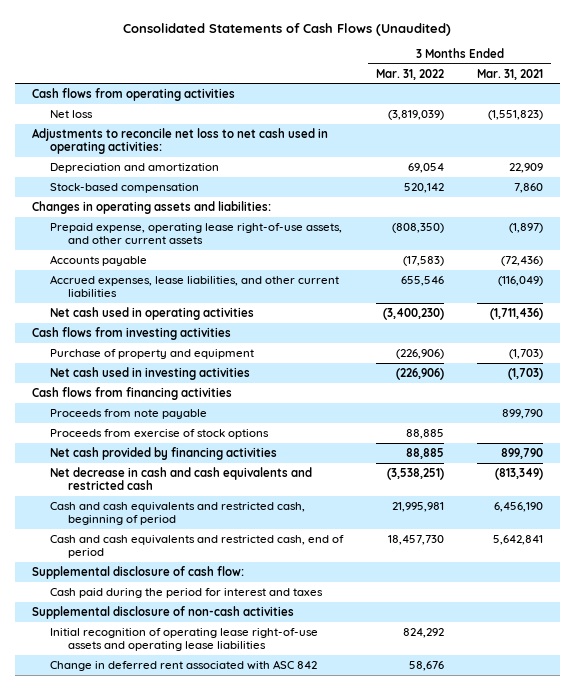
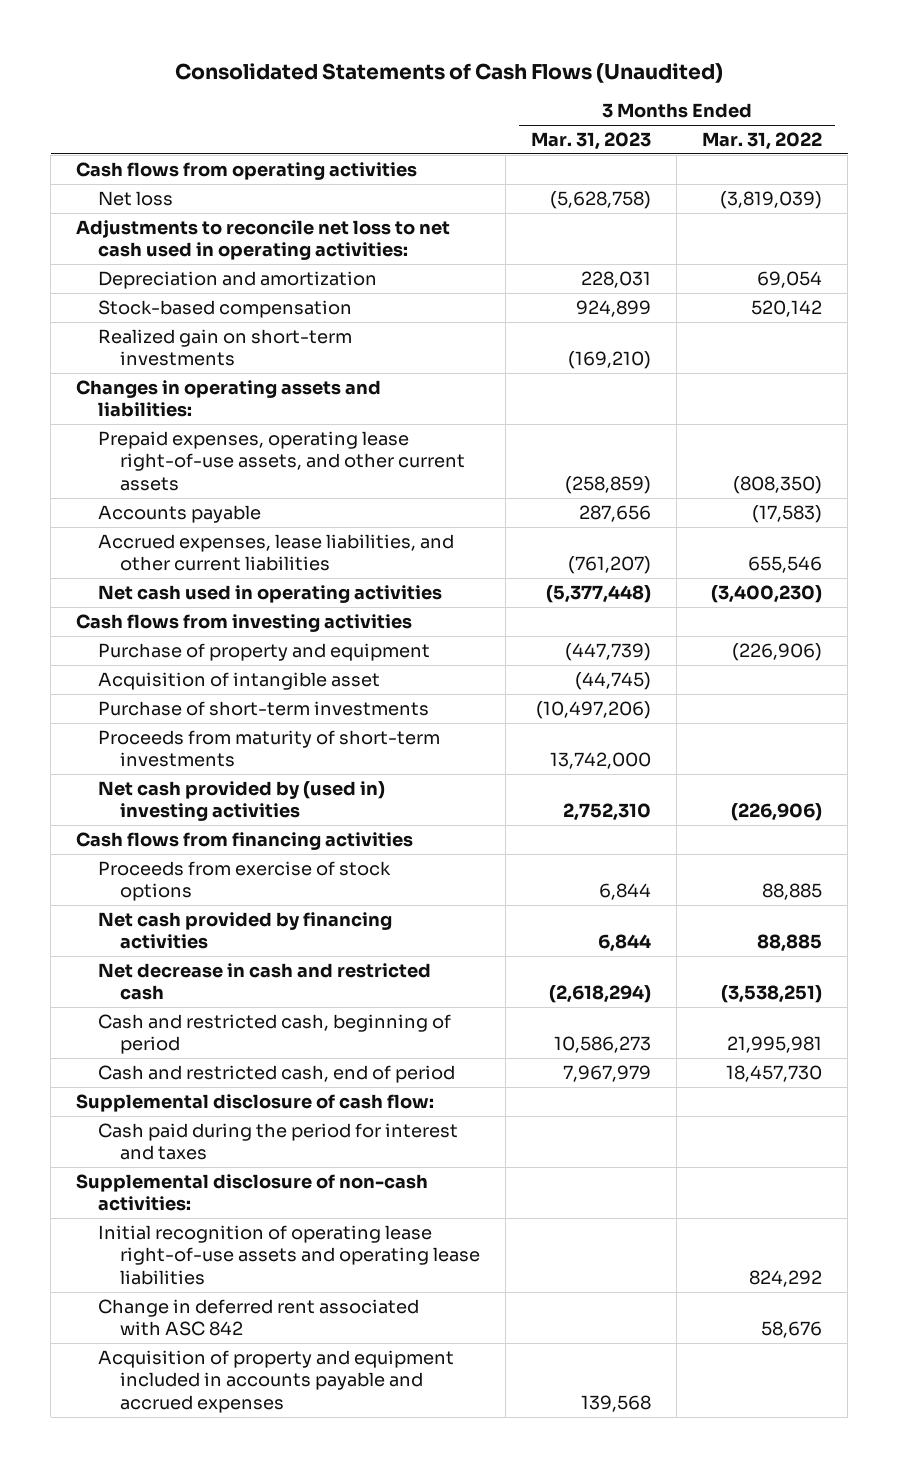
- | 3 Months Ended Mar. 31, 2022 | 3 Months Ended Mar. 31, 2021
+ | 3 Months Ended Mar. 31, 2023 | 3 Months Ended Mar. 31, 2022
+ Realized gain on short-term investments | (169,210) |
- Prepaid expense, operating lease right-of-use assets, and other current assets | (808,350) | (1,897)
+ Prepaid expenses, operating lease right-of-use assets, and other current assets | (258,859) | (808,350)
- Net cash used in investing activities | (226,906) | (1,703)
+ Acquisition of intangible asset | (44,745) |
+ Purchase of short-term investments | (10,497,206) |
+ Proceeds from maturity of short-term investments | 13,742,000 |
+ Net cash provided by (used in) investing activities | 2,752,310 | (226,906)
- Proceeds from note payable | | 899,790
- Net decrease in cash and cash equivalents and restricted cash | (3,538,251) | (813,349)
- Cash and cash equivalents and restricted cash, beginning of period | 21,995,981 | 6,456,190
- Cash and cash equivalents and restricted cash, end of period | 18,457,730 | 5,642,841
+ Net decrease in cash and restricted cash | (2,618,294) | (3,538,251)
+ Cash and restricted cash, beginning of period | 10,586,273 | 21,995,981
+ Cash and restricted cash, end of period | 7,967,979 | 18,457,730
- Supplemental disclosure of non-cash activities
+ Supplemental disclosure of non-cash activities:
+ Acquisition of property and equipment included in accounts payable and accrued expenses | 139,568 |

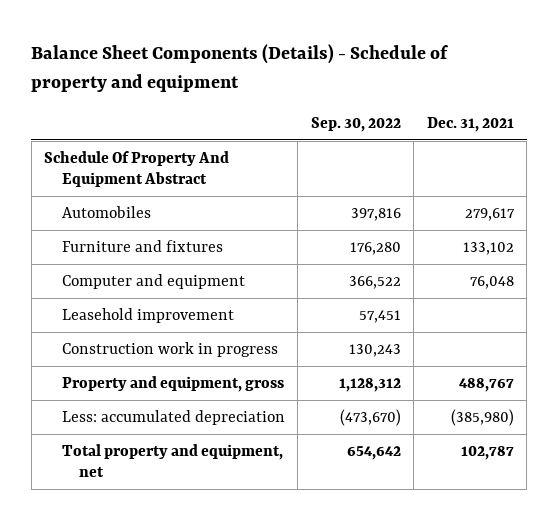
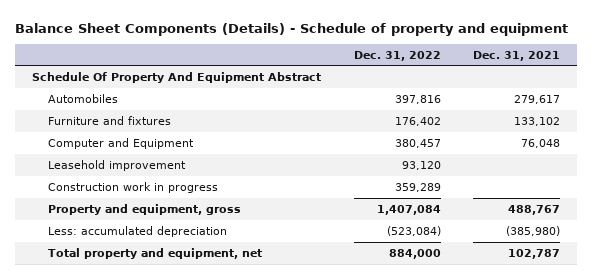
- | Sep. 30, 2022 | Dec. 31, 2021
+ | Dec. 31, 2022 | Dec. 31, 2021
- Computer and equipment | 366,522 | 76,048
+ Computer and Equipment | 380,457 | 76,048

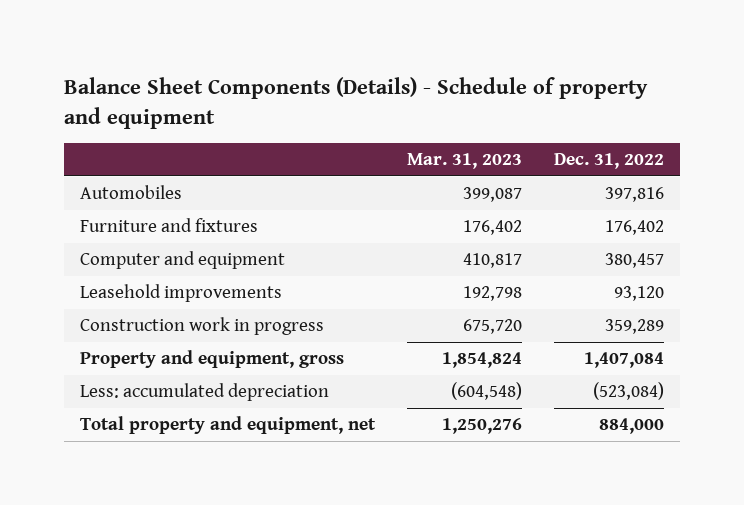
- | Dec. 31, 2022 | Dec. 31, 2021
+ | Mar. 31, 2023 | Dec. 31, 2022
- Schedule Of Property And Equipment Abstract
- Computer and Equipment | 380,457 | 76,048
- Leasehold improvement | 93,120 |
+ Computer and equipment | 410,817 | 380,457
+ Leasehold improvements | 192,798 | 93,120

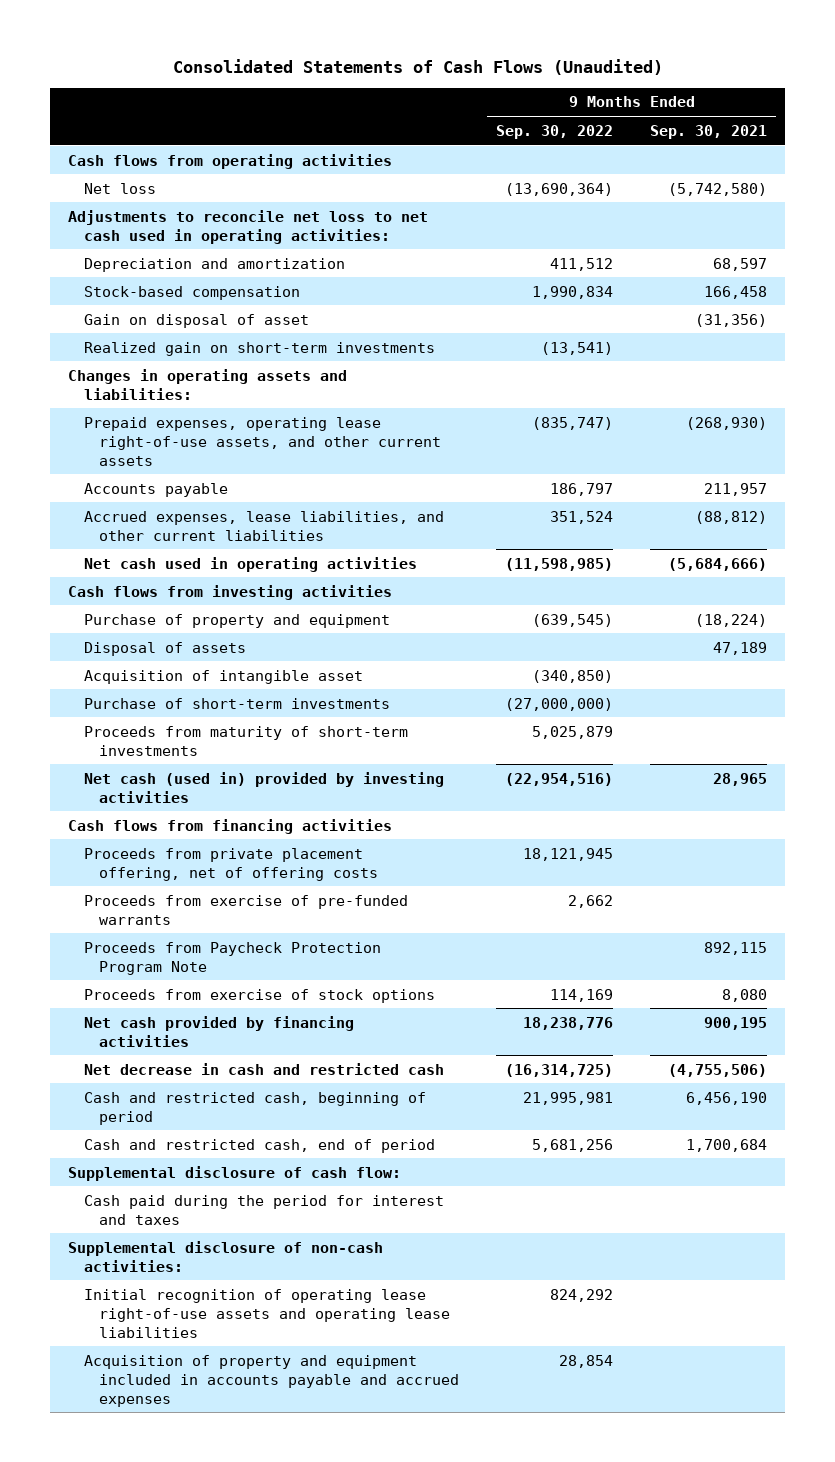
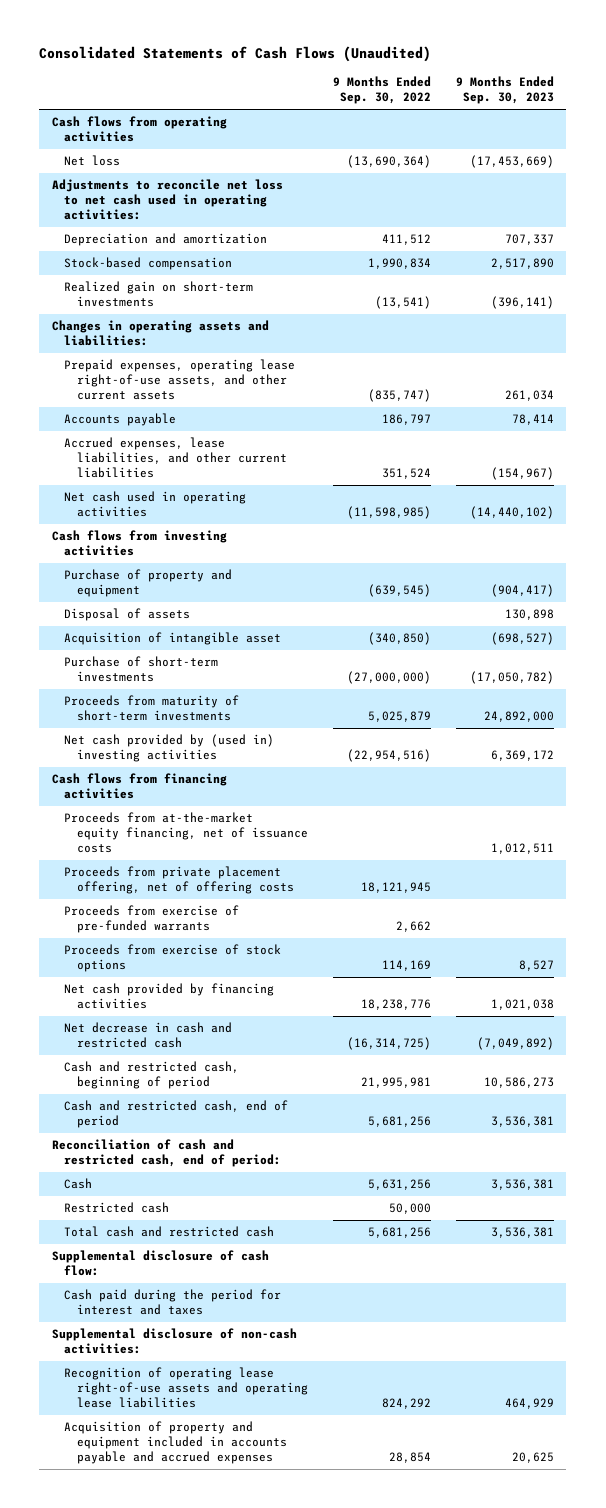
- | 9 Months Ended Sep. 30, 2022 | 9 Months Ended Sep. 30, 2021
+ | 9 Months Ended Sep. 30, 2022 | 9 Months Ended Sep. 30, 2023
- Gain on disposal of asset | | (31,356)
- Net cash (used in) provided by investing activities | (22,954,516) | 28,965
+ Net cash provided by (used in) investing activities | (22,954,516) | 6,369,172
+ Proceeds from at-the-market equity financing, net of issuance costs | | 1,012,511
- Proceeds from Paycheck Protection Program Note | | 892,115
+ Reconciliation of cash and restricted cash, end of period:
+ Cash | 5,631,256 | 3,536,381
+ Restricted cash | 50,000 |
+ Total cash and restricted cash | 5,681,256 | 3,536,381
- Initial recognition of operating lease right-of-use assets and operating lease liabilities | 824,292 |
+ Recognition of operating lease right-of-use assets and operating lease liabilities | 824,292 | 464,929

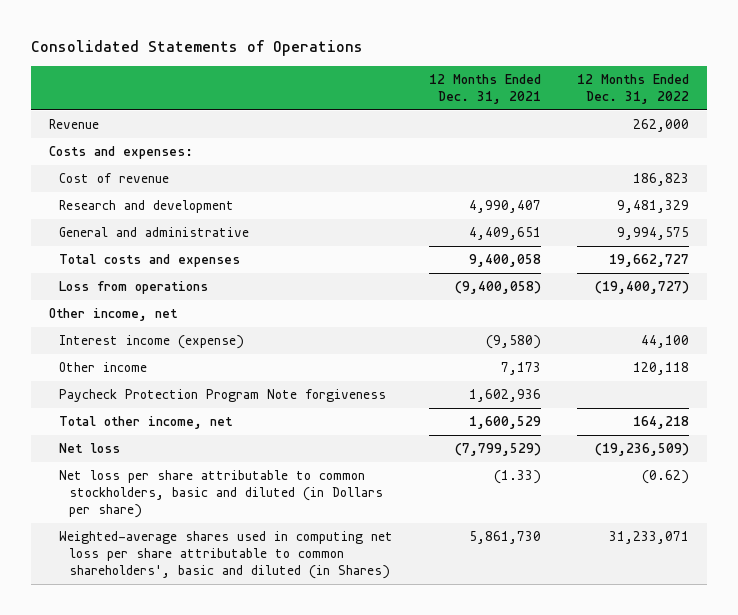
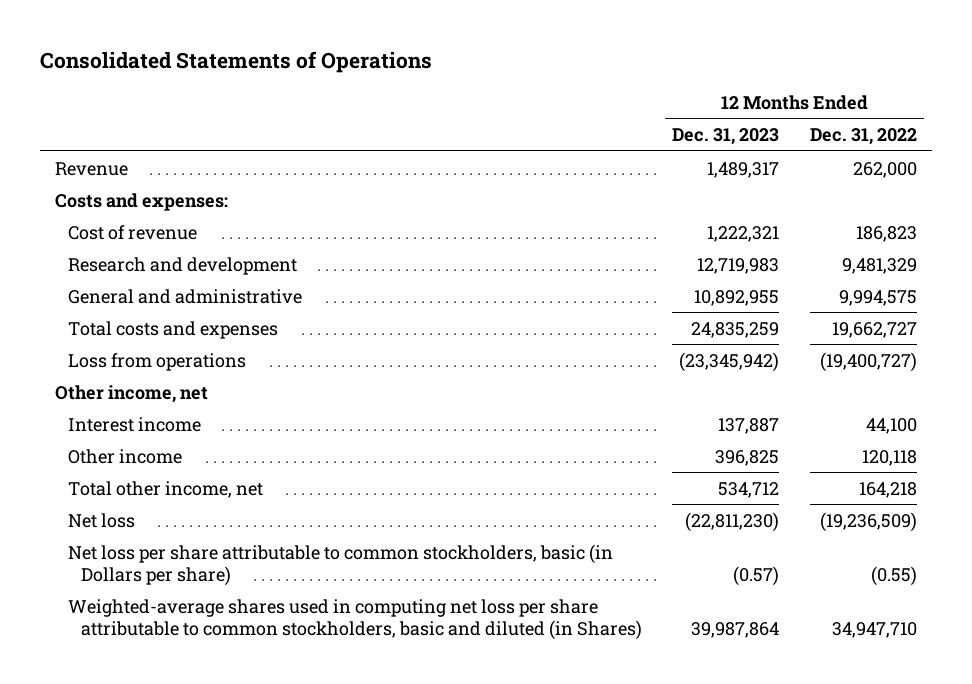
- | 12 Months Ended Dec. 31, 2021 | 12 Months Ended Dec. 31, 2022
+ | 12 Months Ended Dec. 31, 2023 | 12 Months Ended Dec. 31, 2022
- Interest income (expense) | (9,580) | 44,100
+ Interest income | 137,887 | 44,100
- Paycheck Protection Program Note forgiveness | 1,602,936 |
- Net loss per share attributable to common stockholders, basic and diluted (in Dollars per share) | (1.33) | (0.62)
- Weighted-average shares used in computing net loss per share attributable to common shareholders', basic and diluted (in Shares) | 5,861,730 | 31,233,071
+ Net loss per share attributable to common stockholders, basic (in Dollars per share) | (0.57) | (0.55)
+ Weighted-average shares used in computing net loss per share attributable to common stockholders, basic and diluted (in Shares) | 39,987,864 | 34,947,710

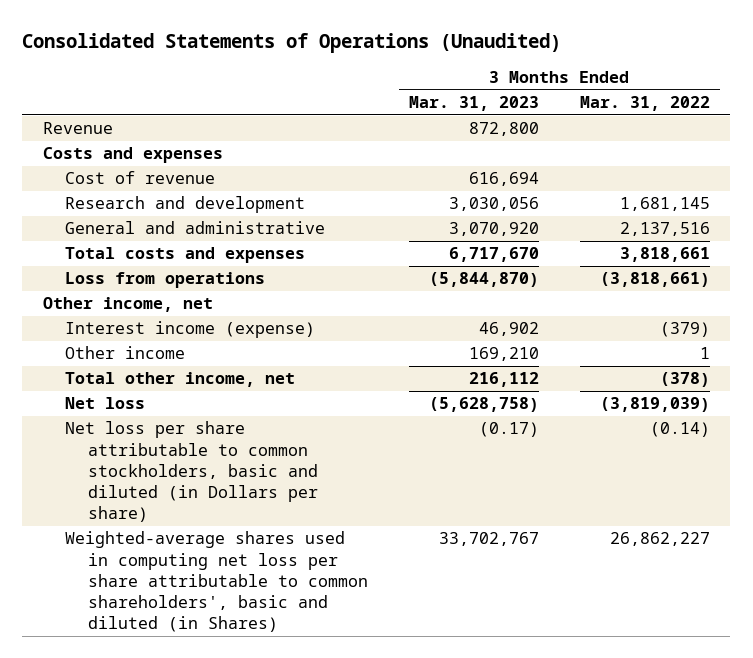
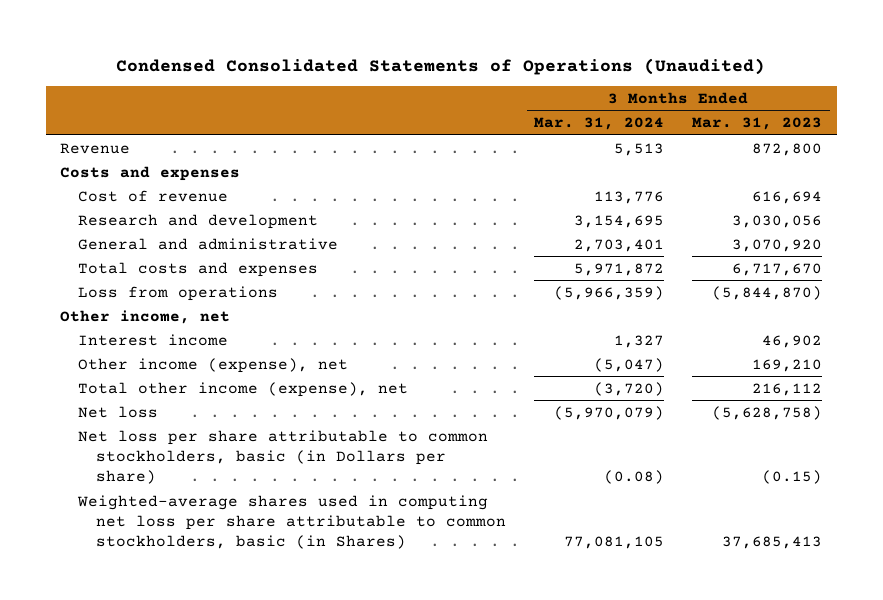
- Consolidated Statements of Operations (Unaudited)
+ Condensed Consolidated Statements of Operations (Unaudited)
- | 3 Months Ended Mar. 31, 2023 | 3 Months Ended Mar. 31, 2022
+ | 3 Months Ended Mar. 31, 2024 | 3 Months Ended Mar. 31, 2023
- Interest income (expense) | 46,902 | (379)
- Other income | 169,210 | 1
- Total other income, net | 216,112 | (378)
+ Interest income | 1,327 | 46,902
+ Other income (expense), net | (5,047) | 169,210
+ Total other income (expense), net | (3,720) | 216,112
- Net loss per share attributable to common stockholders, basic and diluted (in Dollars per share) | (0.17) | (0.14)
- Weighted-average shares used in computing net loss per share attributable to common shareholders', basic and diluted (in Shares) | 33,702,767 | 26,862,227
+ Net loss per share attributable to common stockholders, basic (in Dollars per share) | (0.08) | (0.15)
+ Weighted-average shares used in computing net loss per share attributable to common stockholders, basic (in Shares) | 77,081,105 | 37,685,413

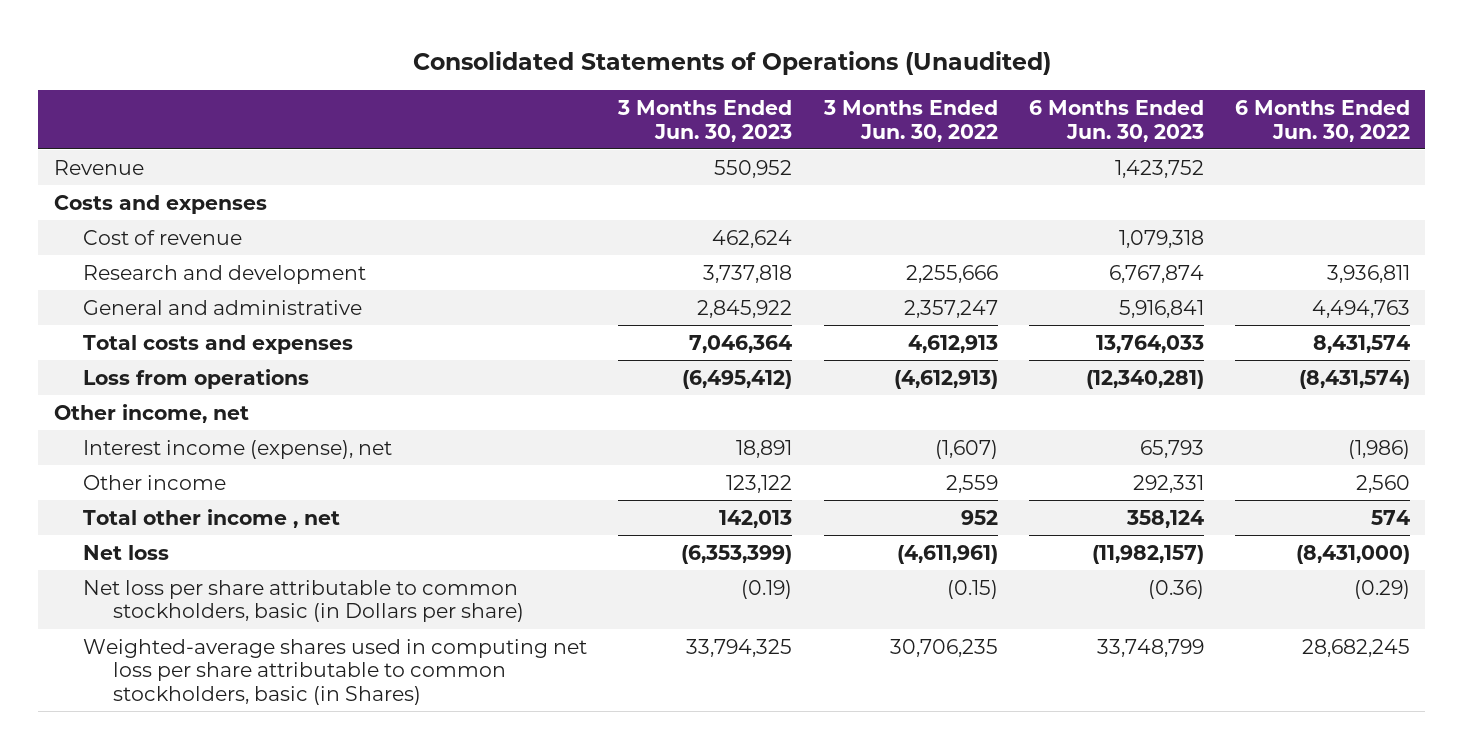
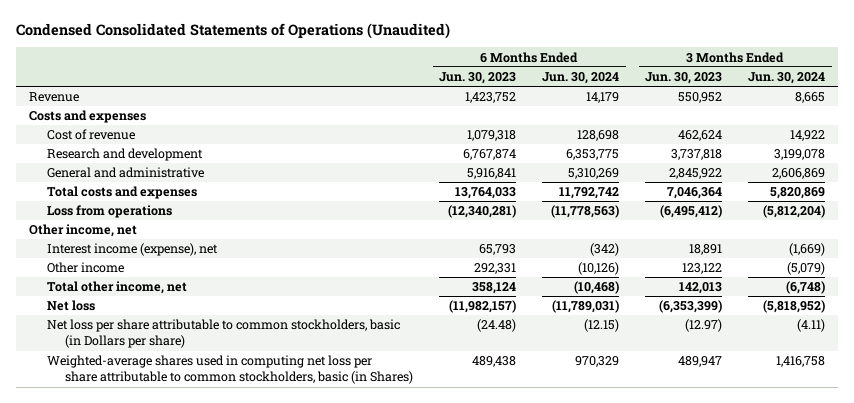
- Consolidated Statements of Operations (Unaudited)
+ Condensed Consolidated Statements of Operations (Unaudited)
- | 3 Months Ended Jun. 30, 2023 | 3 Months Ended Jun. 30, 2022 | 6 Months Ended Jun. 30, 2023 | 6 Months Ended Jun. 30, 2022
+ | 6 Months Ended Jun. 30, 2023 | 6 Months Ended Jun. 30, 2024 | 3 Months Ended Jun. 30, 2023 | 3 Months Ended Jun. 30, 2024
- Total other income , net | 142,013 | 952 | 358,124 | 574
+ Total other income, net | 358,124 | (10,468) | 142,013 | (6,748)
- Net loss per share attributable to common stockholders, basic (in Dollars per share) | (0.19) | (0.15) | (0.36) | (0.29)
- Weighted-average shares used in computing net loss per share attributable to common stockholders, basic (in Shares) | 33,794,325 | 30,706,235 | 33,748,799 | 28,682,245
+ Net loss per share attributable to common stockholders, basic (in Dollars per share) | (24.48) | (12.15) | (12.97) | (4.11)
+ Weighted-average shares used in computing net loss per share attributable to common stockholders, basic (in Shares) | 489,438 | 970,329 | 489,947 | 1,416,758

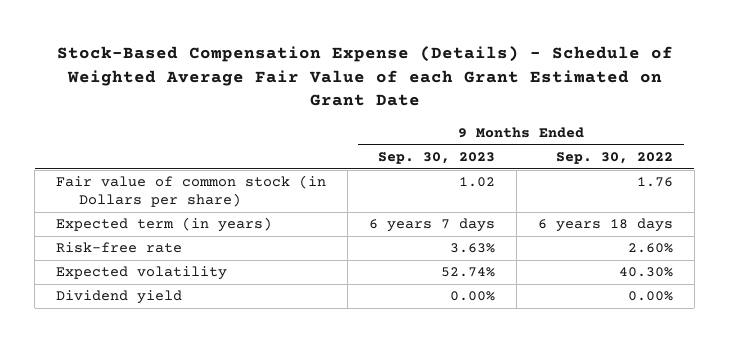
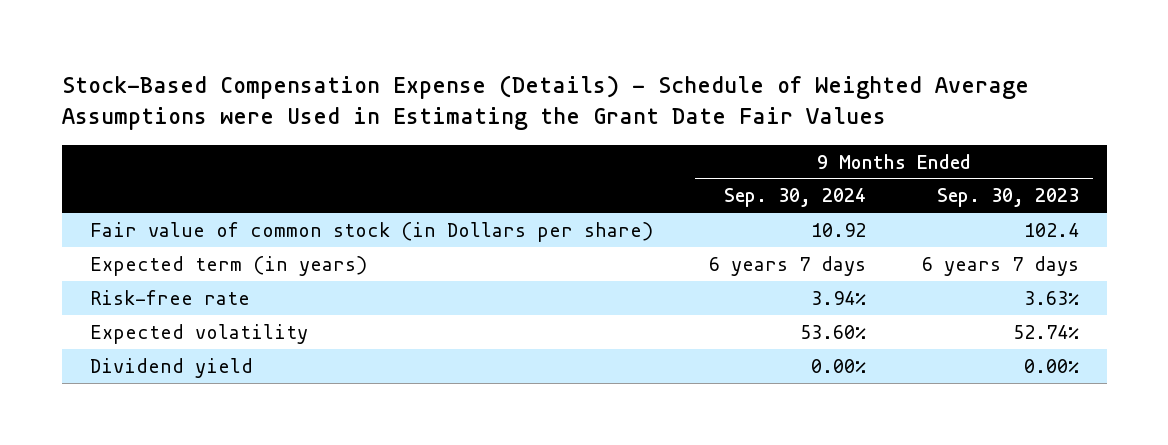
- Stock-Based Compensation Expense (Details) - Schedule of Weighted Average Fair Value of each Grant Estimated on Grant Date
+ Stock-Based Compensation Expense (Details) - Schedule of Weighted Average Assumptions were Used in Estimating the Grant Date Fair Values
- | 9 Months Ended Sep. 30, 2023 | 9 Months Ended Sep. 30, 2022
+ | 9 Months Ended Sep. 30, 2024 | 9 Months Ended Sep. 30, 2023
- Fair value of common stock (in Dollars per share) | 1.02 | 1.76
+ Fair value of common stock (in Dollars per share) | 10.92 | 102.4

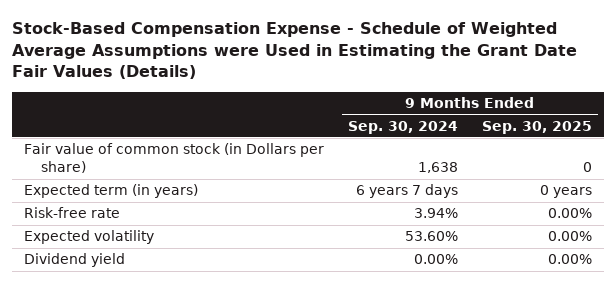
- Stock-Based Compensation Expense (Details) - Schedule of Weighted Average Assumptions were Used in Estimating the Grant Date Fair Values
+ Stock-Based Compensation Expense - Schedule of Weighted Average Assumptions were Used in Estimating the Grant Date Fair Values (Details)
- | 9 Months Ended Sep. 30, 2024 | 9 Months Ended Sep. 30, 2023
+ | 9 Months Ended Sep. 30, 2024 | 9 Months Ended Sep. 30, 2025
- Fair value of common stock (in Dollars per share) | 10.92 | 102.4
+ Fair value of common stock (in Dollars per share) | 1,638 | 0

